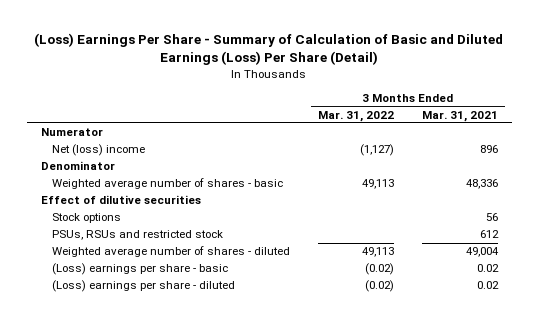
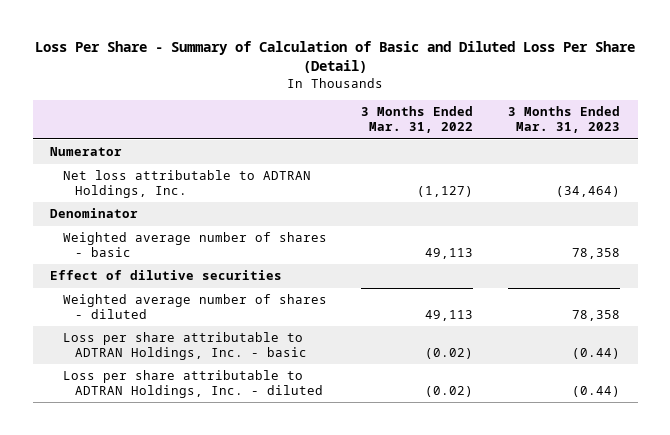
- (Loss) Earnings Per Share - Summary of Calculation of Basic and Diluted Earnings (Loss) Per Share (Detail)
+ Loss Per Share - Summary of Calculation of Basic and Diluted Loss Per Share (Detail)
- | 3 Months Ended Mar. 31, 2022 | 3 Months Ended Mar. 31, 2021
+ | 3 Months Ended Mar. 31, 2022 | 3 Months Ended Mar. 31, 2023
- Net (loss) income | (1,127) | 896
+ Net loss attributable to ADTRAN Holdings, Inc. | (1,127) | (34,464)
- Stock options | | 56
- PSUs, RSUs and restricted stock | | 612
- (Loss) earnings per share - basic | (0.02) | 0.02
- (Loss) earnings per share - diluted | (0.02) | 0.02
+ Loss per share attributable to ADTRAN Holdings, Inc. - basic | (0.02) | (0.44)
+ Loss per share attributable to ADTRAN Holdings, Inc. - diluted | (0.02) | (0.44)

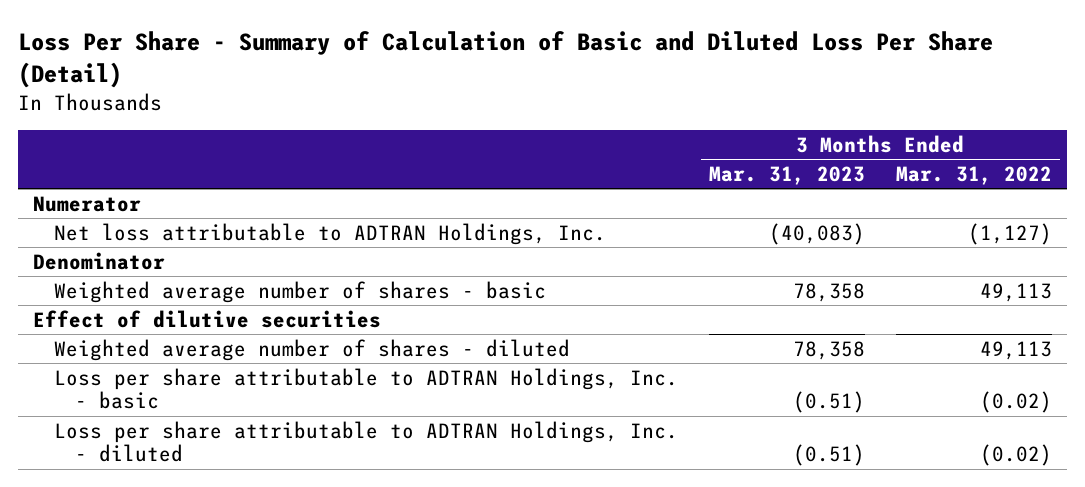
- | 3 Months Ended Mar. 31, 2022 | 3 Months Ended Mar. 31, 2023
+ | 3 Months Ended Mar. 31, 2023 | 3 Months Ended Mar. 31, 2022
- Net loss attributable to ADTRAN Holdings, Inc. | (1,127) | (34,464)
+ Net loss attributable to ADTRAN Holdings, Inc. | (40,083) | (1,127)
- Loss per share attributable to ADTRAN Holdings, Inc. - basic | (0.02) | (0.44)
- Loss per share attributable to ADTRAN Holdings, Inc. - diluted | (0.02) | (0.44)
+ Loss per share attributable to ADTRAN Holdings, Inc. - basic | (0.51) | (0.02)
+ Loss per share attributable to ADTRAN Holdings, Inc. - diluted | (0.51) | (0.02)

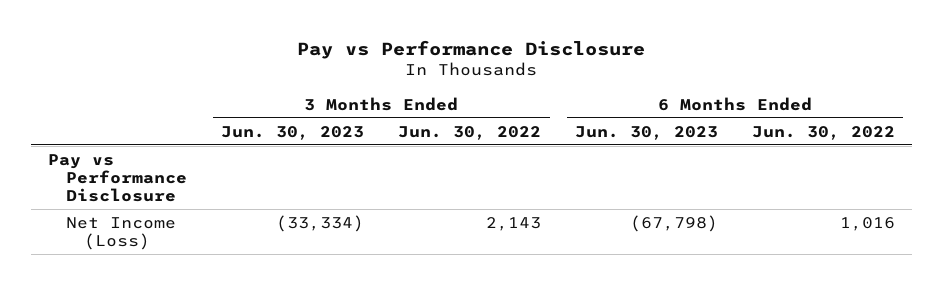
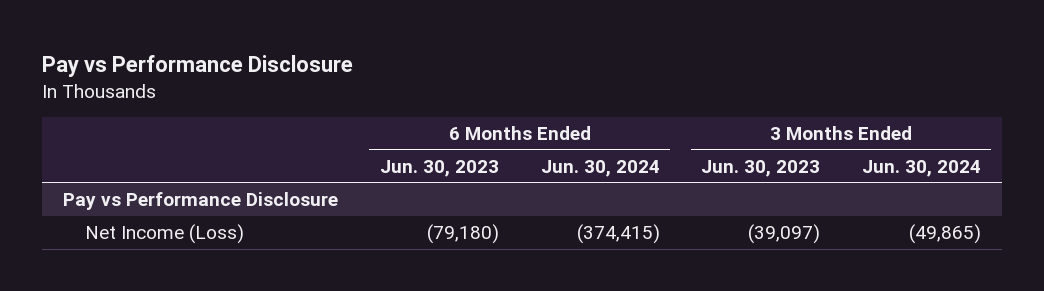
- | 3 Months Ended Jun. 30, 2023 | 3 Months Ended Jun. 30, 2022 | 6 Months Ended Jun. 30, 2023 | 6 Months Ended Jun. 30, 2022
+ | 6 Months Ended Jun. 30, 2023 | 6 Months Ended Jun. 30, 2024 | 3 Months Ended Jun. 30, 2023 | 3 Months Ended Jun. 30, 2024
- Net Income (Loss) | (33,334) | 2,143 | (67,798) | 1,016
+ Net Income (Loss) | (79,180) | (374,415) | (39,097) | (49,865)

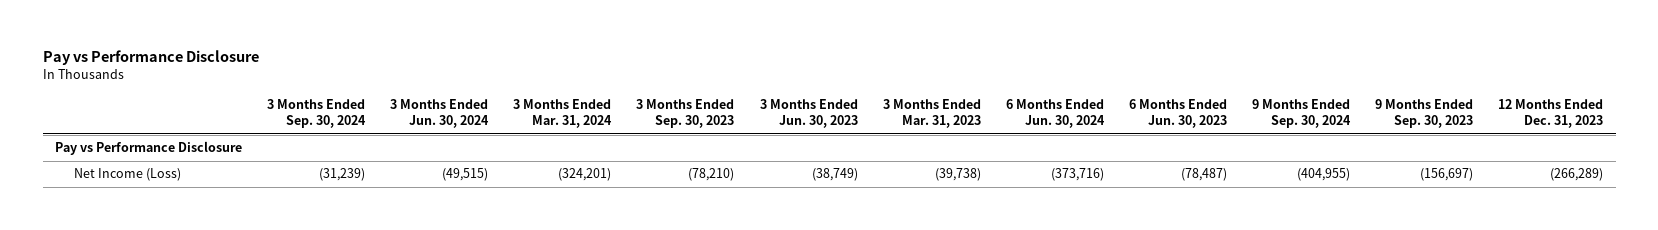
- | 6 Months Ended Jun. 30, 2023 | 6 Months Ended Jun. 30, 2024 | 3 Months Ended Jun. 30, 2023 | 3 Months Ended Jun. 30, 2024
+ | 3 Months Ended Sep. 30, 2024 | 3 Months Ended Jun. 30, 2024 | 3 Months Ended Mar. 31, 2024 | 3 Months Ended Sep. 30, 2023 | 3 Months Ended Jun. 30, 2023 | 3 Months Ended Mar. 31, 2023 | 6 Months Ended Jun. 30, 2024 | 6 Months Ended Jun. 30, 2023 | 9 Months Ended Sep. 30, 2024 | 9 Months Ended Sep. 30, 2023 | 12 Months Ended Dec. 31, 2023
- Net Income (Loss) | (79,180) | (374,415) | (39,097) | (49,865)
+ Net Income (Loss) | (31,239) | (49,515) | (324,201) | (78,210) | (38,749) | (39,738) | (373,716) | (78,487) | (404,955) | (156,697) | (266,289)

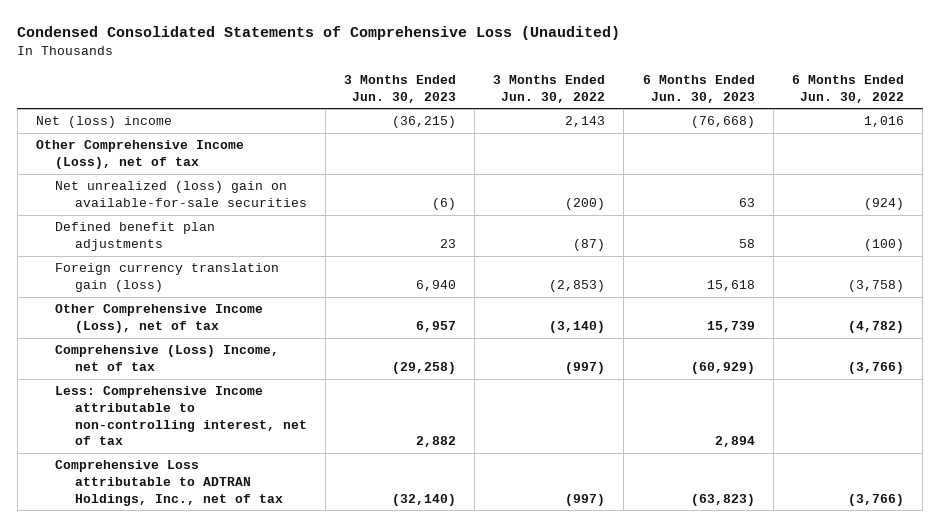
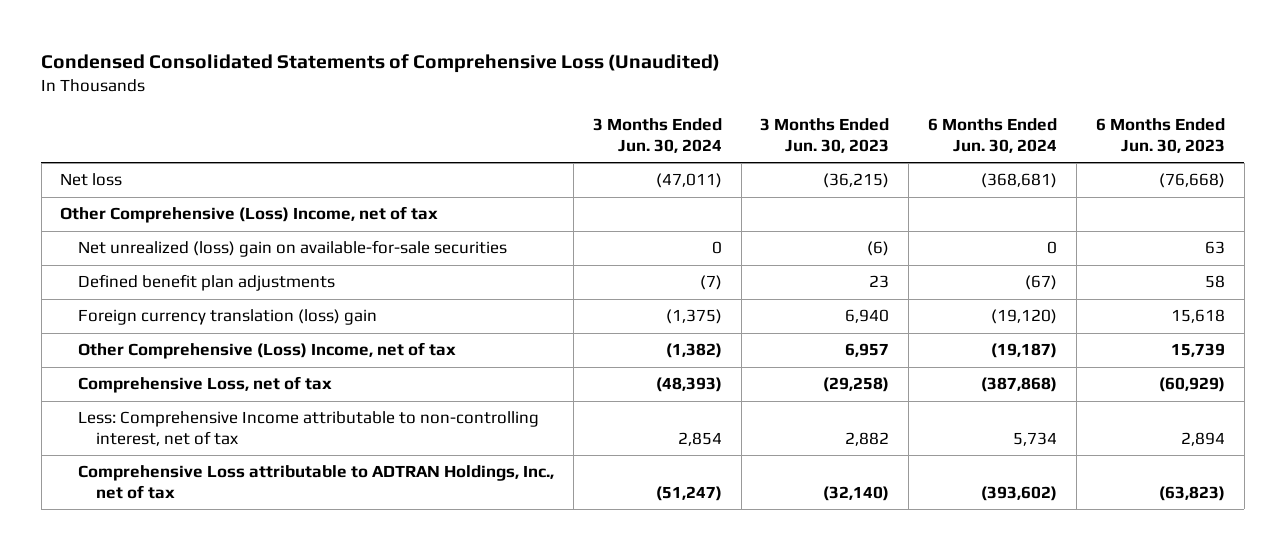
- | 3 Months Ended Jun. 30, 2023 | 3 Months Ended Jun. 30, 2022 | 6 Months Ended Jun. 30, 2023 | 6 Months Ended Jun. 30, 2022
+ | 3 Months Ended Jun. 30, 2024 | 3 Months Ended Jun. 30, 2023 | 6 Months Ended Jun. 30, 2024 | 6 Months Ended Jun. 30, 2023
- Net (loss) income | (36,215) | 2,143 | (76,668) | 1,016
- Other Comprehensive Income (Loss), net of tax
+ Net loss | (47,011) | (36,215) | (368,681) | (76,668)
+ Other Comprehensive (Loss) Income, net of tax
- Foreign currency translation gain (loss) | 6,940 | (2,853) | 15,618 | (3,758)
- Other Comprehensive Income (Loss), net of tax | 6,957 | (3,140) | 15,739 | (4,782)
- Comprehensive (Loss) Income, net of tax | (29,258) | (997) | (60,929) | (3,766)
+ Foreign currency translation (loss) gain | (1,375) | 6,940 | (19,120) | 15,618
+ Other Comprehensive (Loss) Income, net of tax | (1,382) | 6,957 | (19,187) | 15,739
+ Comprehensive Loss, net of tax | (48,393) | (29,258) | (387,868) | (60,929)

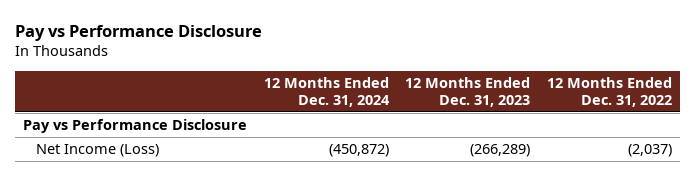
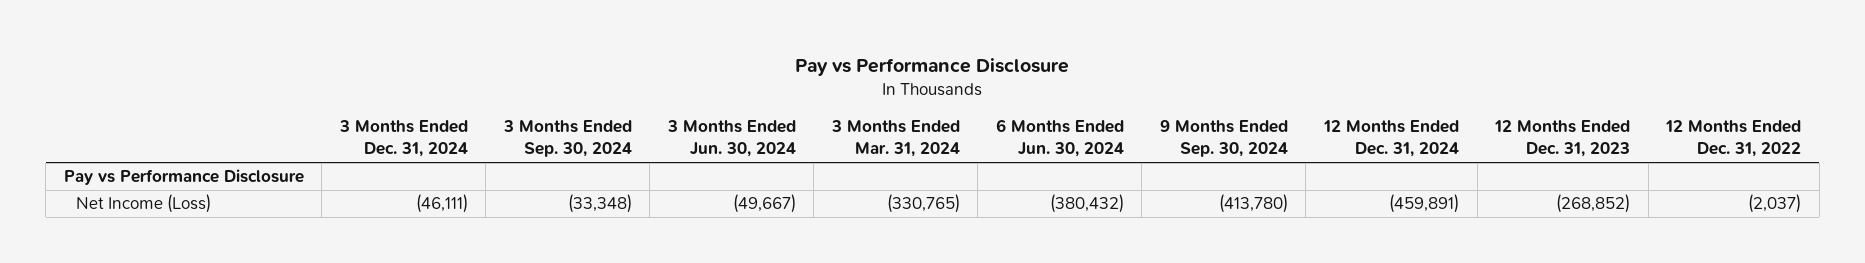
- | 12 Months Ended Dec. 31, 2024 | 12 Months Ended Dec. 31, 2023 | 12 Months Ended Dec. 31, 2022
+ | 3 Months Ended Dec. 31, 2024 | 3 Months Ended Sep. 30, 2024 | 3 Months Ended Jun. 30, 2024 | 3 Months Ended Mar. 31, 2024 | 6 Months Ended Jun. 30, 2024 | 9 Months Ended Sep. 30, 2024 | 12 Months Ended Dec. 31, 2024 | 12 Months Ended Dec. 31, 2023 | 12 Months Ended Dec. 31, 2022
- Net Income (Loss) | (450,872) | (266,289) | (2,037)
+ Net Income (Loss) | (46,111) | (33,348) | (49,667) | (330,765) | (380,432) | (413,780) | (459,891) | (268,852) | (2,037)

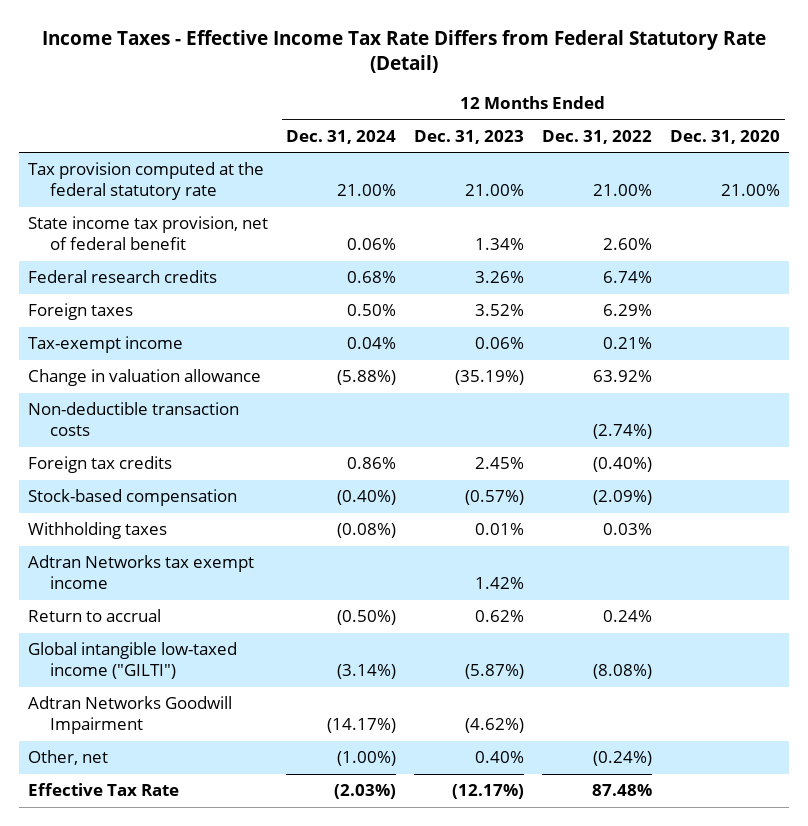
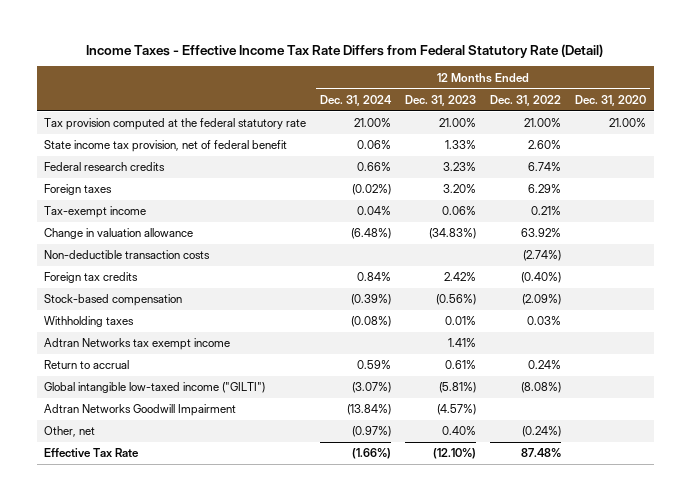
- State income tax provision, net of federal benefit | 0.06% | 1.34% | 2.60% |
- Federal research credits | 0.68% | 3.26% | 6.74% |
- Foreign taxes | 0.50% | 3.52% | 6.29% |
+ State income tax provision, net of federal benefit | 0.06% | 1.33% | 2.60% |
+ Federal research credits | 0.66% | 3.23% | 6.74% |
+ Foreign taxes | (0.02%) | 3.20% | 6.29% |
- Change in valuation allowance | (5.88%) | (35.19%) | 63.92% |
+ Change in valuation allowance | (6.48%) | (34.83%) | 63.92% |
- Foreign tax credits | 0.86% | 2.45% | (0.40%) |
- Stock-based compensation | (0.40%) | (0.57%) | (2.09%) |
+ Foreign tax credits | 0.84% | 2.42% | (0.40%) |
+ Stock-based compensation | (0.39%) | (0.56%) | (2.09%) |
- Adtran Networks tax exempt income | | 1.42% | |
- Return to accrual | (0.50%) | 0.62% | 0.24% |
- Global intangible low-taxed income ("GILTI") | (3.14%) | (5.87%) | (8.08%) |
- Adtran Networks Goodwill Impairment | (14.17%) | (4.62%) | |
- Other, net | (1.00%) | 0.40% | (0.24%) |
- Effective Tax Rate | (2.03%) | (12.17%) | 87.48% |
+ Adtran Networks tax exempt income | | 1.41% | |
+ Return to accrual | 0.59% | 0.61% | 0.24% |
+ Global intangible low-taxed income ("GILTI") | (3.07%) | (5.81%) | (8.08%) |
+ Adtran Networks Goodwill Impairment | (13.84%) | (4.57%) | |
+ Other, net | (0.97%) | 0.40% | (0.24%) |
+ Effective Tax Rate | (1.66%) | (12.10%) | 87.48% |

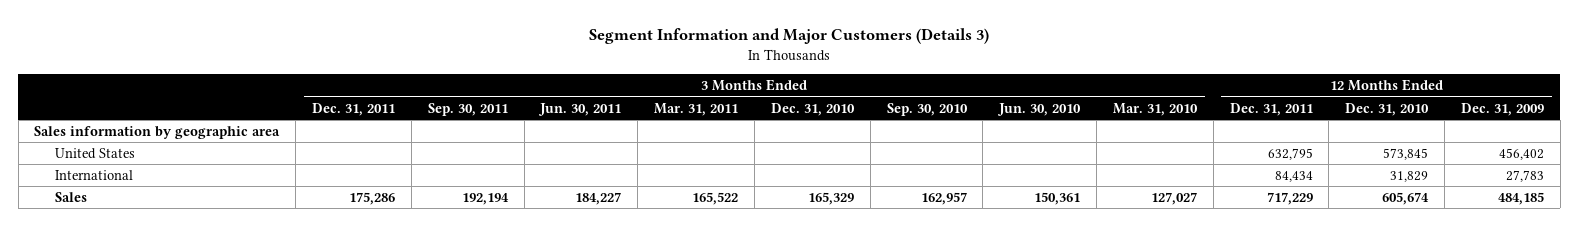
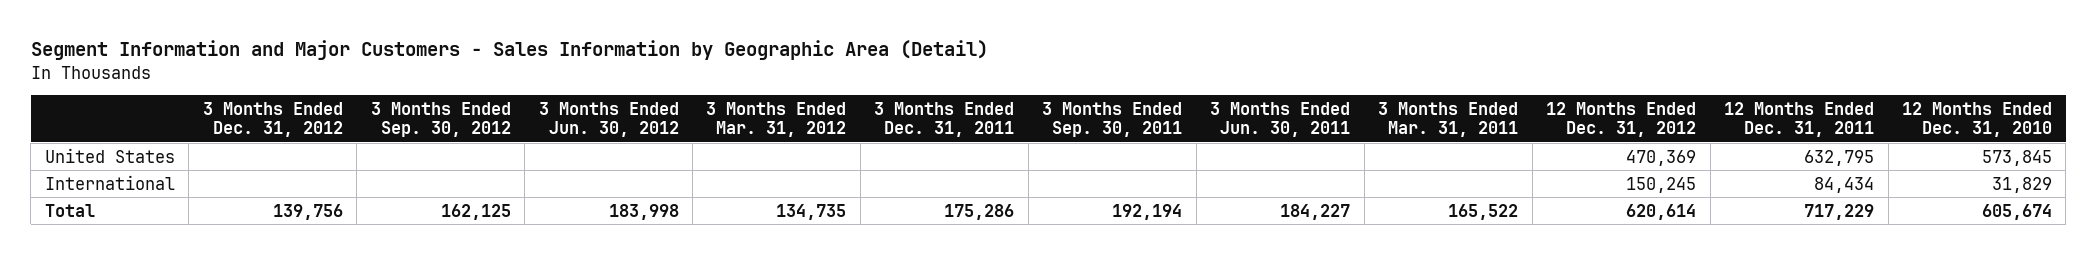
- Segment Information and Major Customers (Details 3)
+ Segment Information and Major Customers - Sales Information by Geographic Area (Detail)
- | 3 Months Ended Dec. 31, 2011 | 3 Months Ended Sep. 30, 2011 | 3 Months Ended Jun. 30, 2011 | 3 Months Ended Mar. 31, 2011 | 3 Months Ended Dec. 31, 2010 | 3 Months Ended Sep. 30, 2010 | 3 Months Ended Jun. 30, 2010 | 3 Months Ended Mar. 31, 2010 | 12 Months Ended Dec. 31, 2011 | 12 Months Ended Dec. 31, 2010 | 12 Months Ended Dec. 31, 2009
+ | 3 Months Ended Dec. 31, 2012 | 3 Months Ended Sep. 30, 2012 | 3 Months Ended Jun. 30, 2012 | 3 Months Ended Mar. 31, 2012 | 3 Months Ended Dec. 31, 2011 | 3 Months Ended Sep. 30, 2011 | 3 Months Ended Jun. 30, 2011 | 3 Months Ended Mar. 31, 2011 | 12 Months Ended Dec. 31, 2012 | 12 Months Ended Dec. 31, 2011 | 12 Months Ended Dec. 31, 2010
- Sales information by geographic area
- Sales | 175,286 | 192,194 | 184,227 | 165,522 | 165,329 | 162,957 | 150,361 | 127,027 | 717,229 | 605,674 | 484,185
+ Total | 139,756 | 162,125 | 183,998 | 134,735 | 175,286 | 192,194 | 184,227 | 165,522 | 620,614 | 717,229 | 605,674

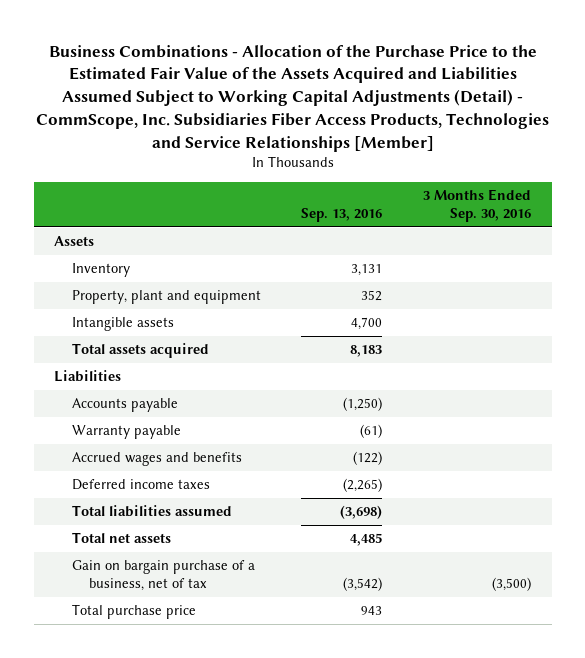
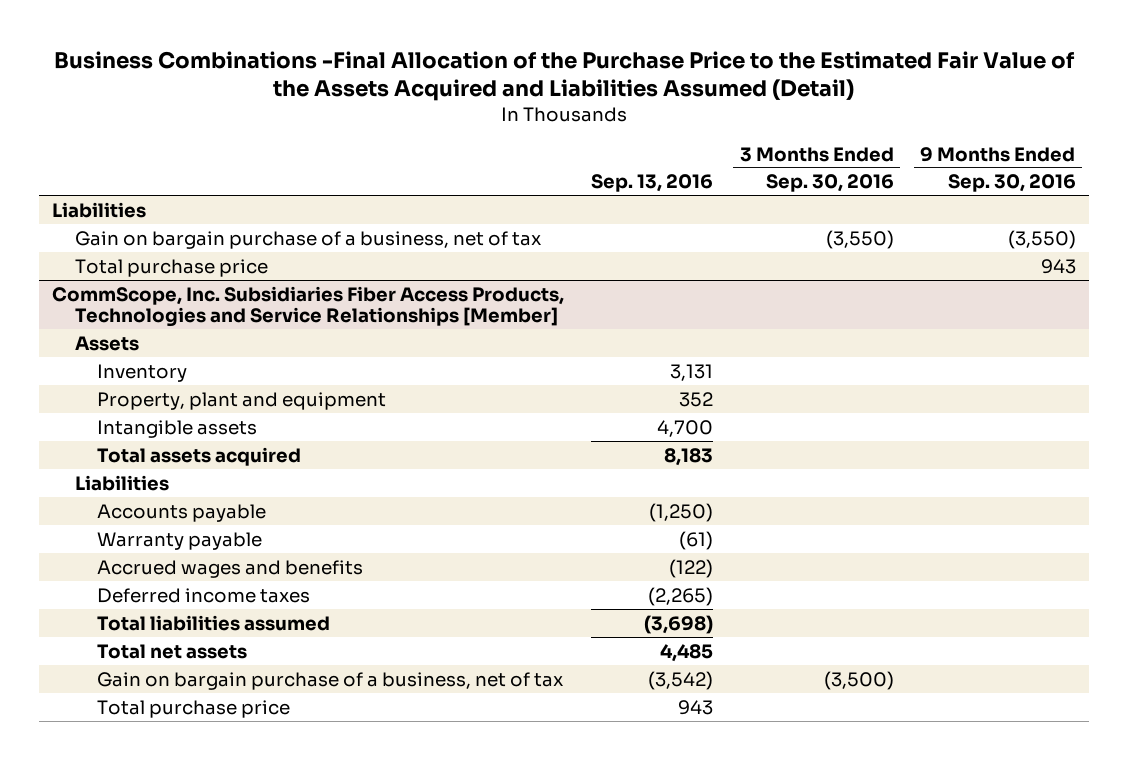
- Business Combinations - Allocation of the Purchase Price to the Estimated Fair Value of the Assets Acquired and Liabilities Assumed Subject to Working Capital Adjustments (Detail) - CommScope, Inc. Subsidiaries Fiber Access Products, Technologies and Service Relationships [Member]
+ Business Combinations -Final Allocation of the Purchase Price to the Estimated Fair Value of the Assets Acquired and Liabilities Assumed (Detail)
- | Sep. 13, 2016 | 3 Months Ended Sep. 30, 2016
+ | Sep. 13, 2016 | 3 Months Ended Sep. 30, 2016 | 9 Months Ended Sep. 30, 2016
+ Liabilities
+ Gain on bargain purchase of a business, net of tax | | (3,550) | (3,550)
+ Total purchase price | | | 943
+ CommScope, Inc. Subsidiaries Fiber Access Products, Technologies and Service Relationships [Member]

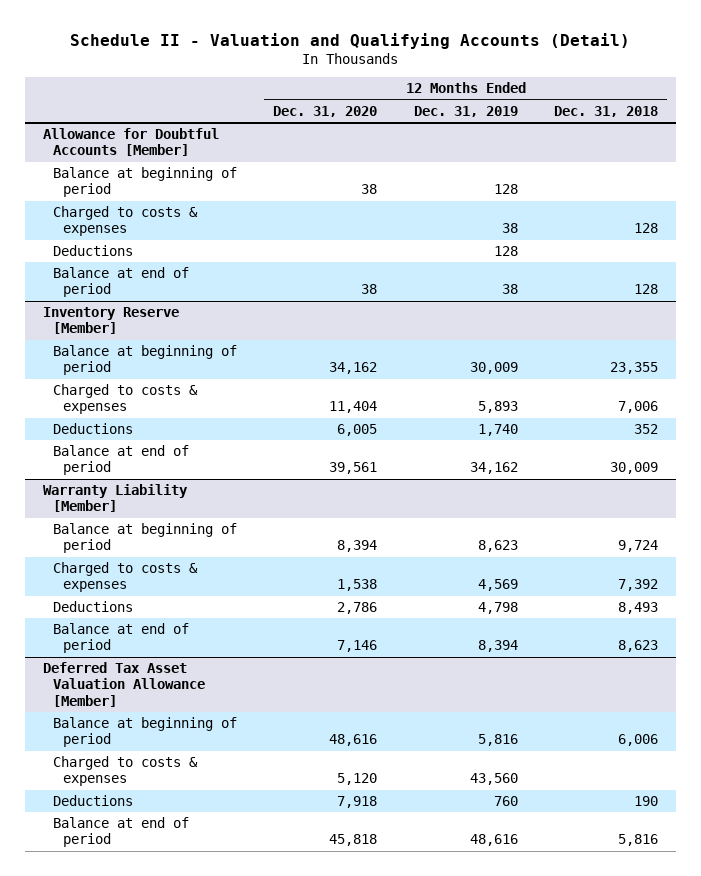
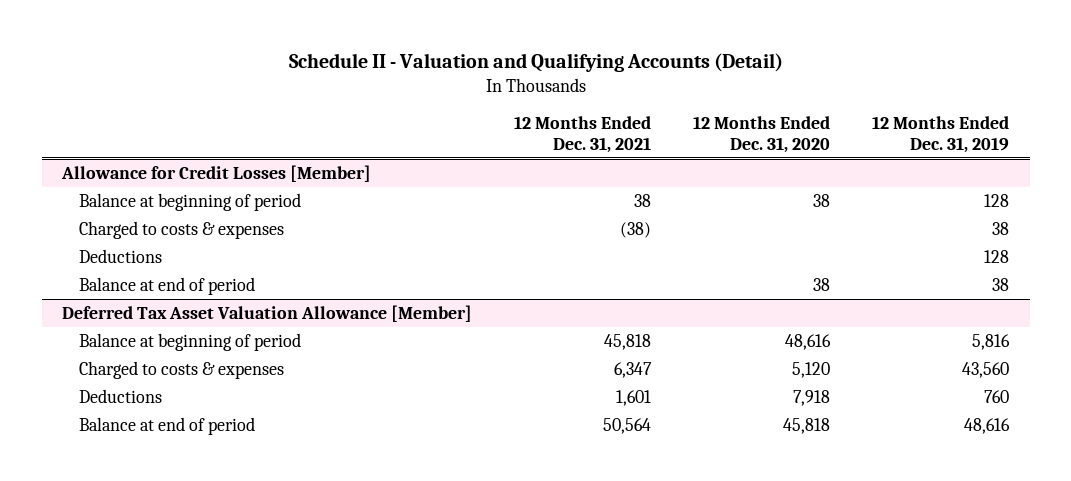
- | 12 Months Ended Dec. 31, 2020 | 12 Months Ended Dec. 31, 2019 | 12 Months Ended Dec. 31, 2018
+ | 12 Months Ended Dec. 31, 2021 | 12 Months Ended Dec. 31, 2020 | 12 Months Ended Dec. 31, 2019
- Allowance for Doubtful Accounts [Member]
+ Allowance for Credit Losses [Member]
- Inventory Reserve [Member]
- Balance at beginning of period | 34,162 | 30,009 | 23,355
- Charged to costs & expenses | 11,404 | 5,893 | 7,006
- Deductions | 6,005 | 1,740 | 352
- Balance at end of period | 39,561 | 34,162 | 30,009
- Warranty Liability [Member]
- Balance at beginning of period | 8,394 | 8,623 | 9,724
- Charged to costs & expenses | 1,538 | 4,569 | 7,392
- Deductions | 2,786 | 4,798 | 8,493
- Balance at end of period | 7,146 | 8,394 | 8,623

